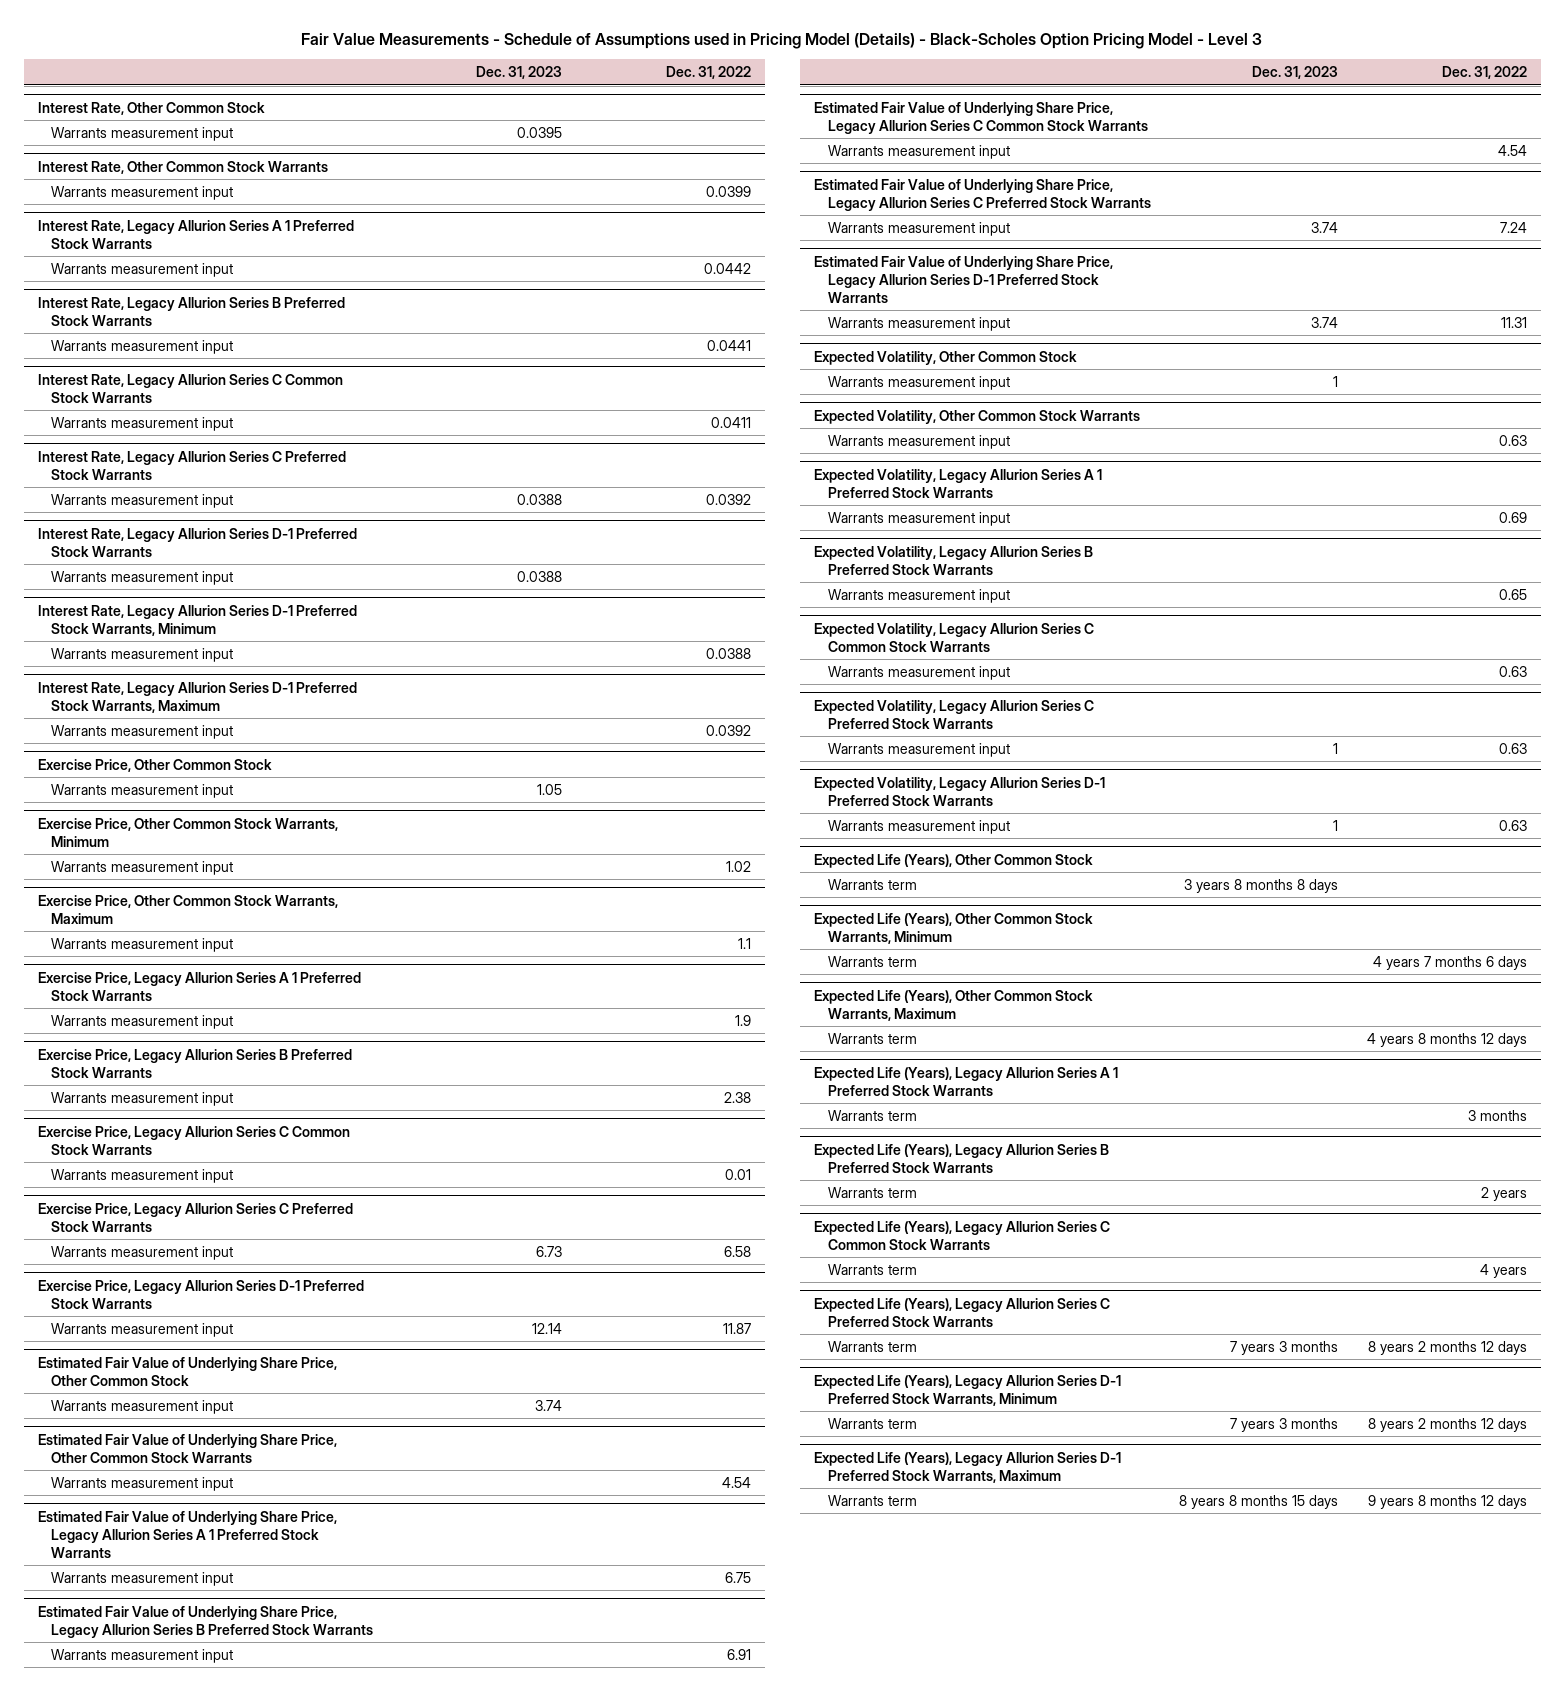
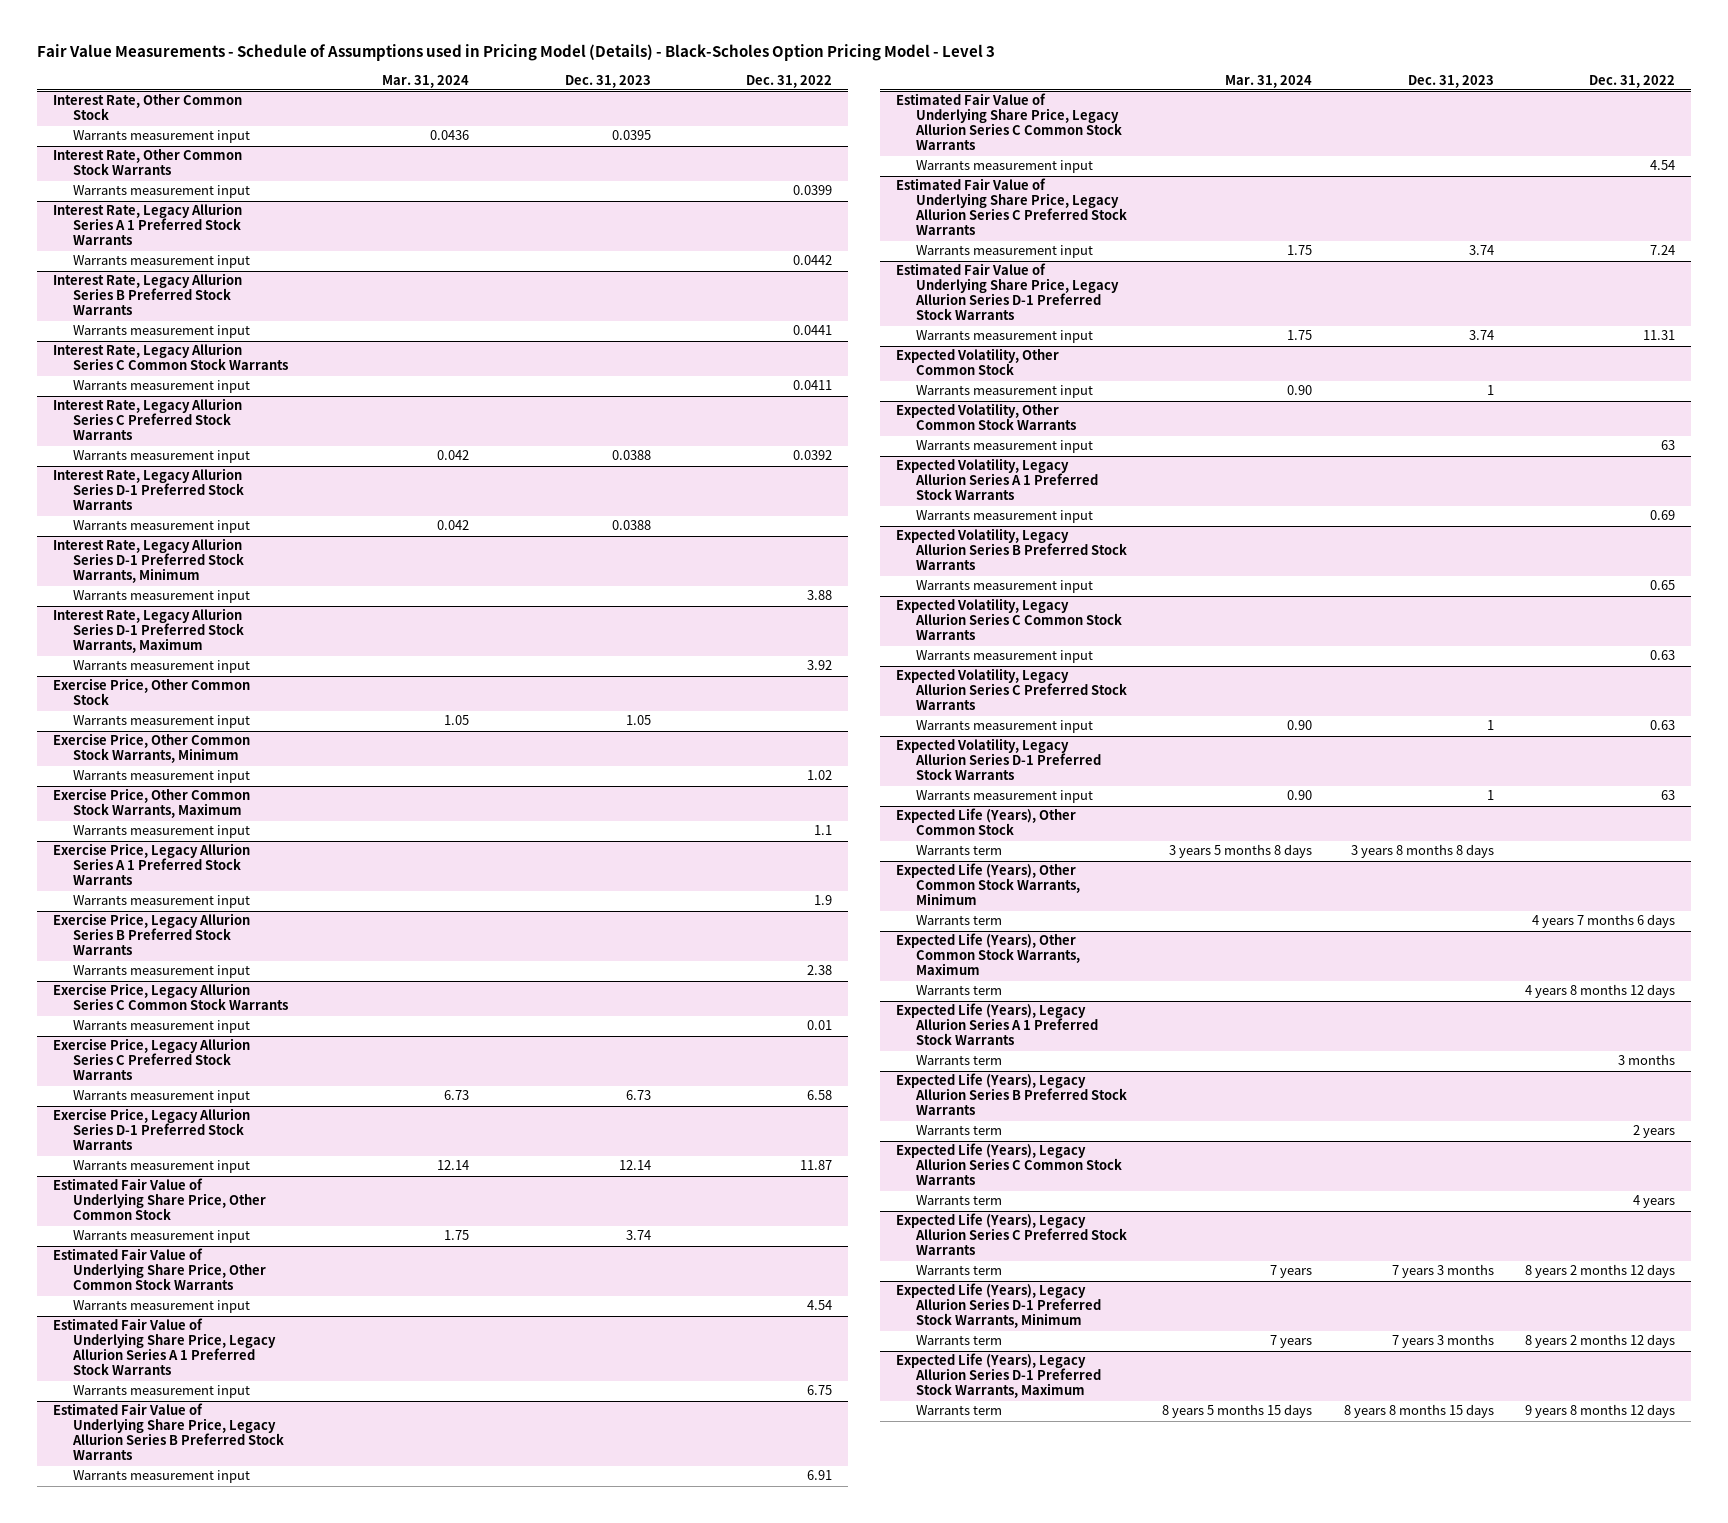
- | Dec. 31, 2023 | Dec. 31, 2022
+ | Mar. 31, 2024 | Dec. 31, 2023 | Dec. 31, 2022
@ Interest Rate, Legacy Allurion Series D-1 Preferred Stock Warrants, Minimum
- Warrants measurement input | | 0.0388
+ Warrants measurement input | | | 3.88
@ Interest Rate, Legacy Allurion Series D-1 Preferred Stock Warrants, Maximum
- Warrants measurement input | | 0.0392
+ Warrants measurement input | | | 3.92
@ Expected Volatility, Other Common Stock Warrants
- Warrants measurement input | | 0.63
+ Warrants measurement input | | | 63
@ Expected Volatility, Legacy Allurion Series D-1 Preferred Stock Warrants
- Warrants measurement input | 1 | 0.63
+ Warrants measurement input | 0.90 | 1 | 63

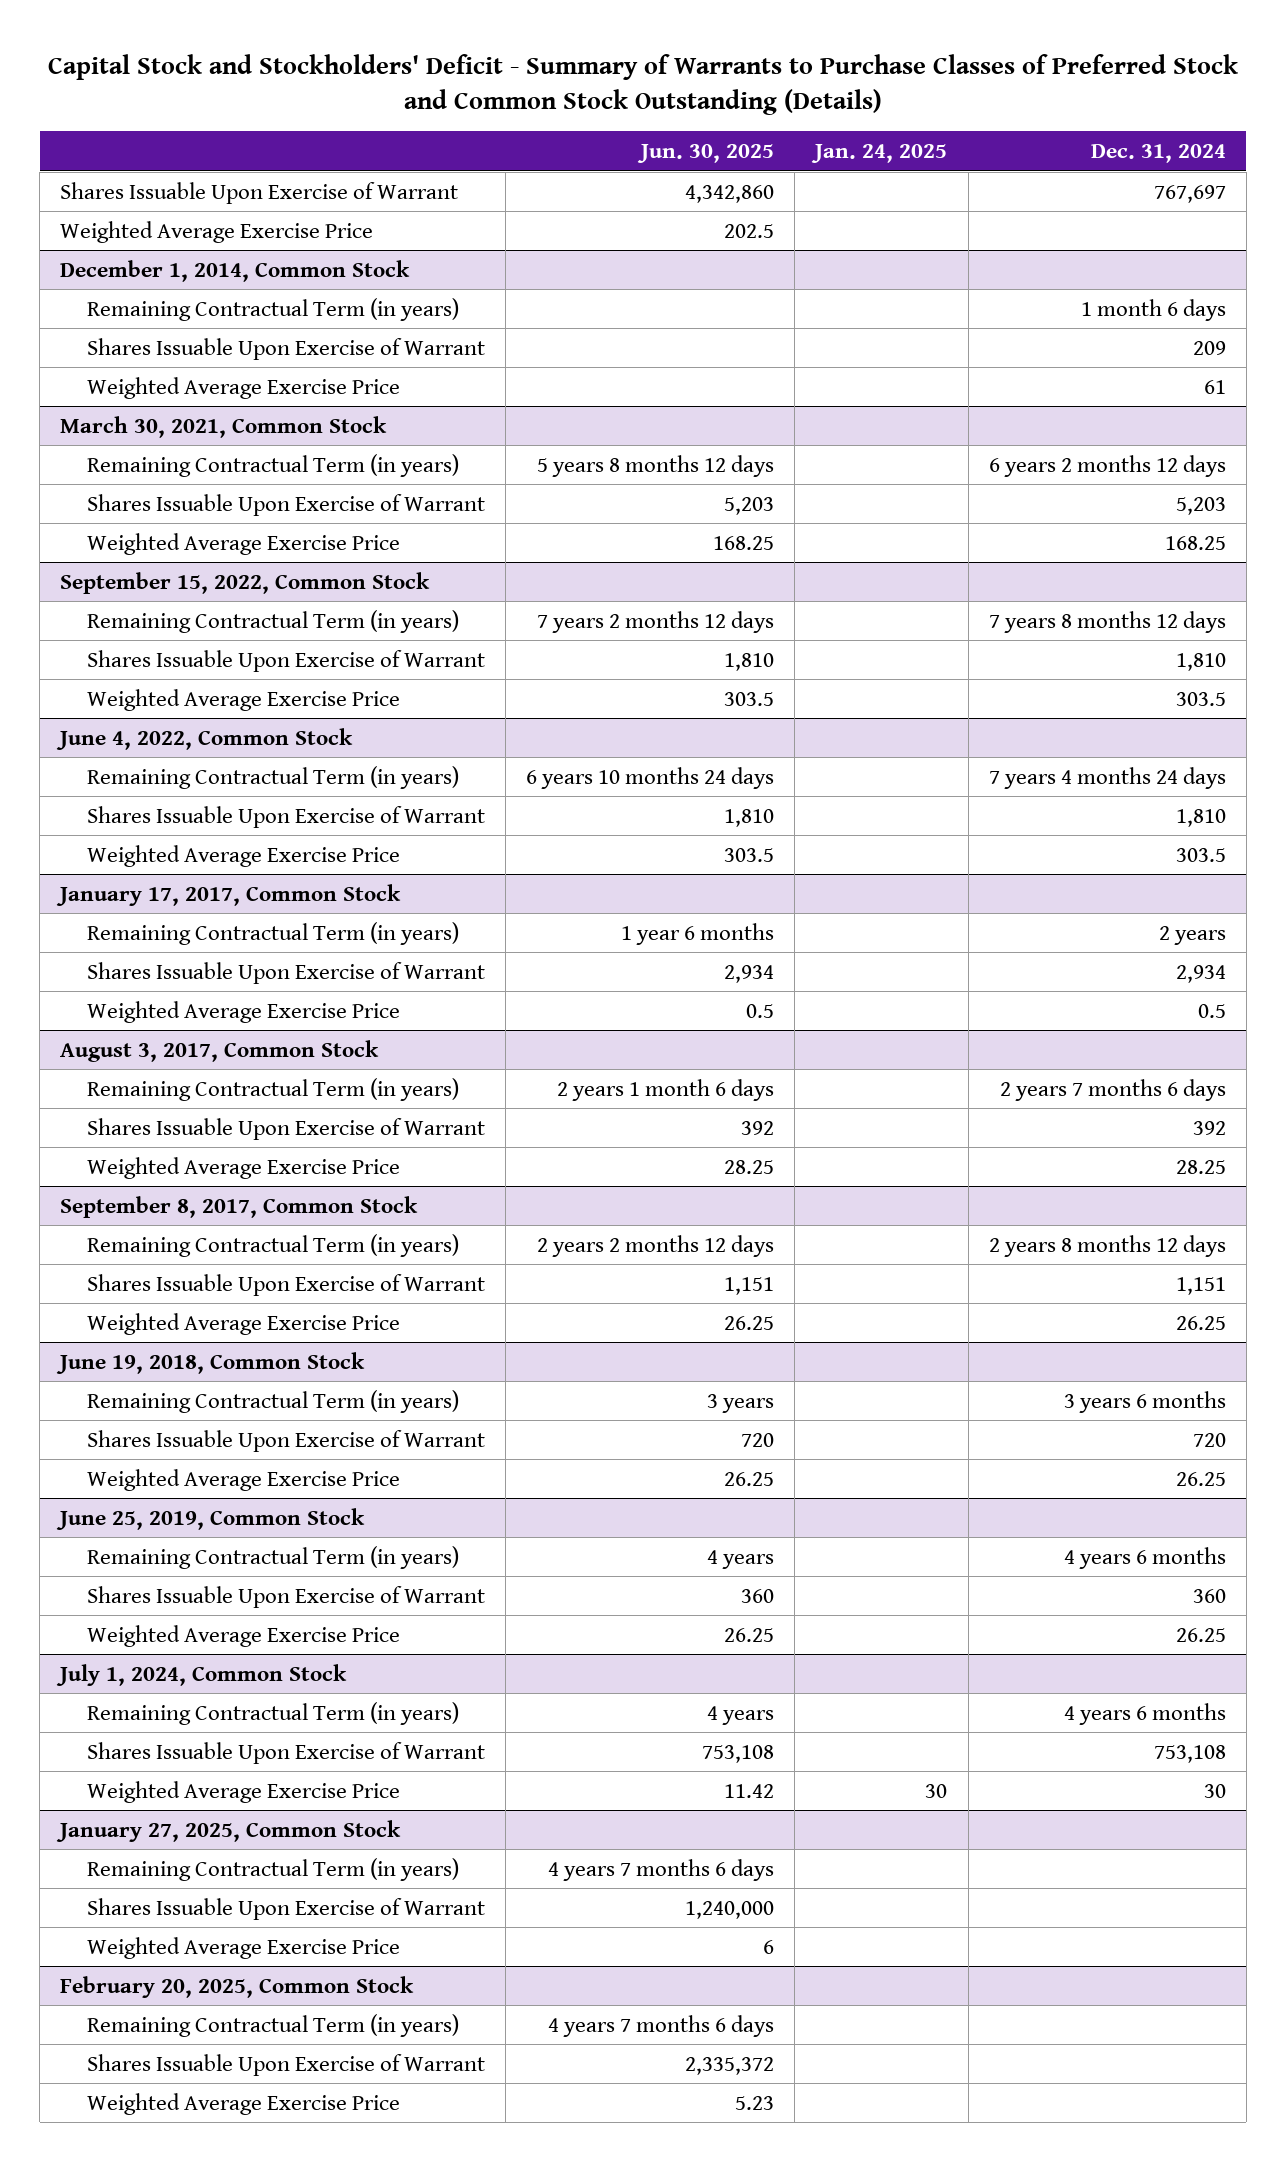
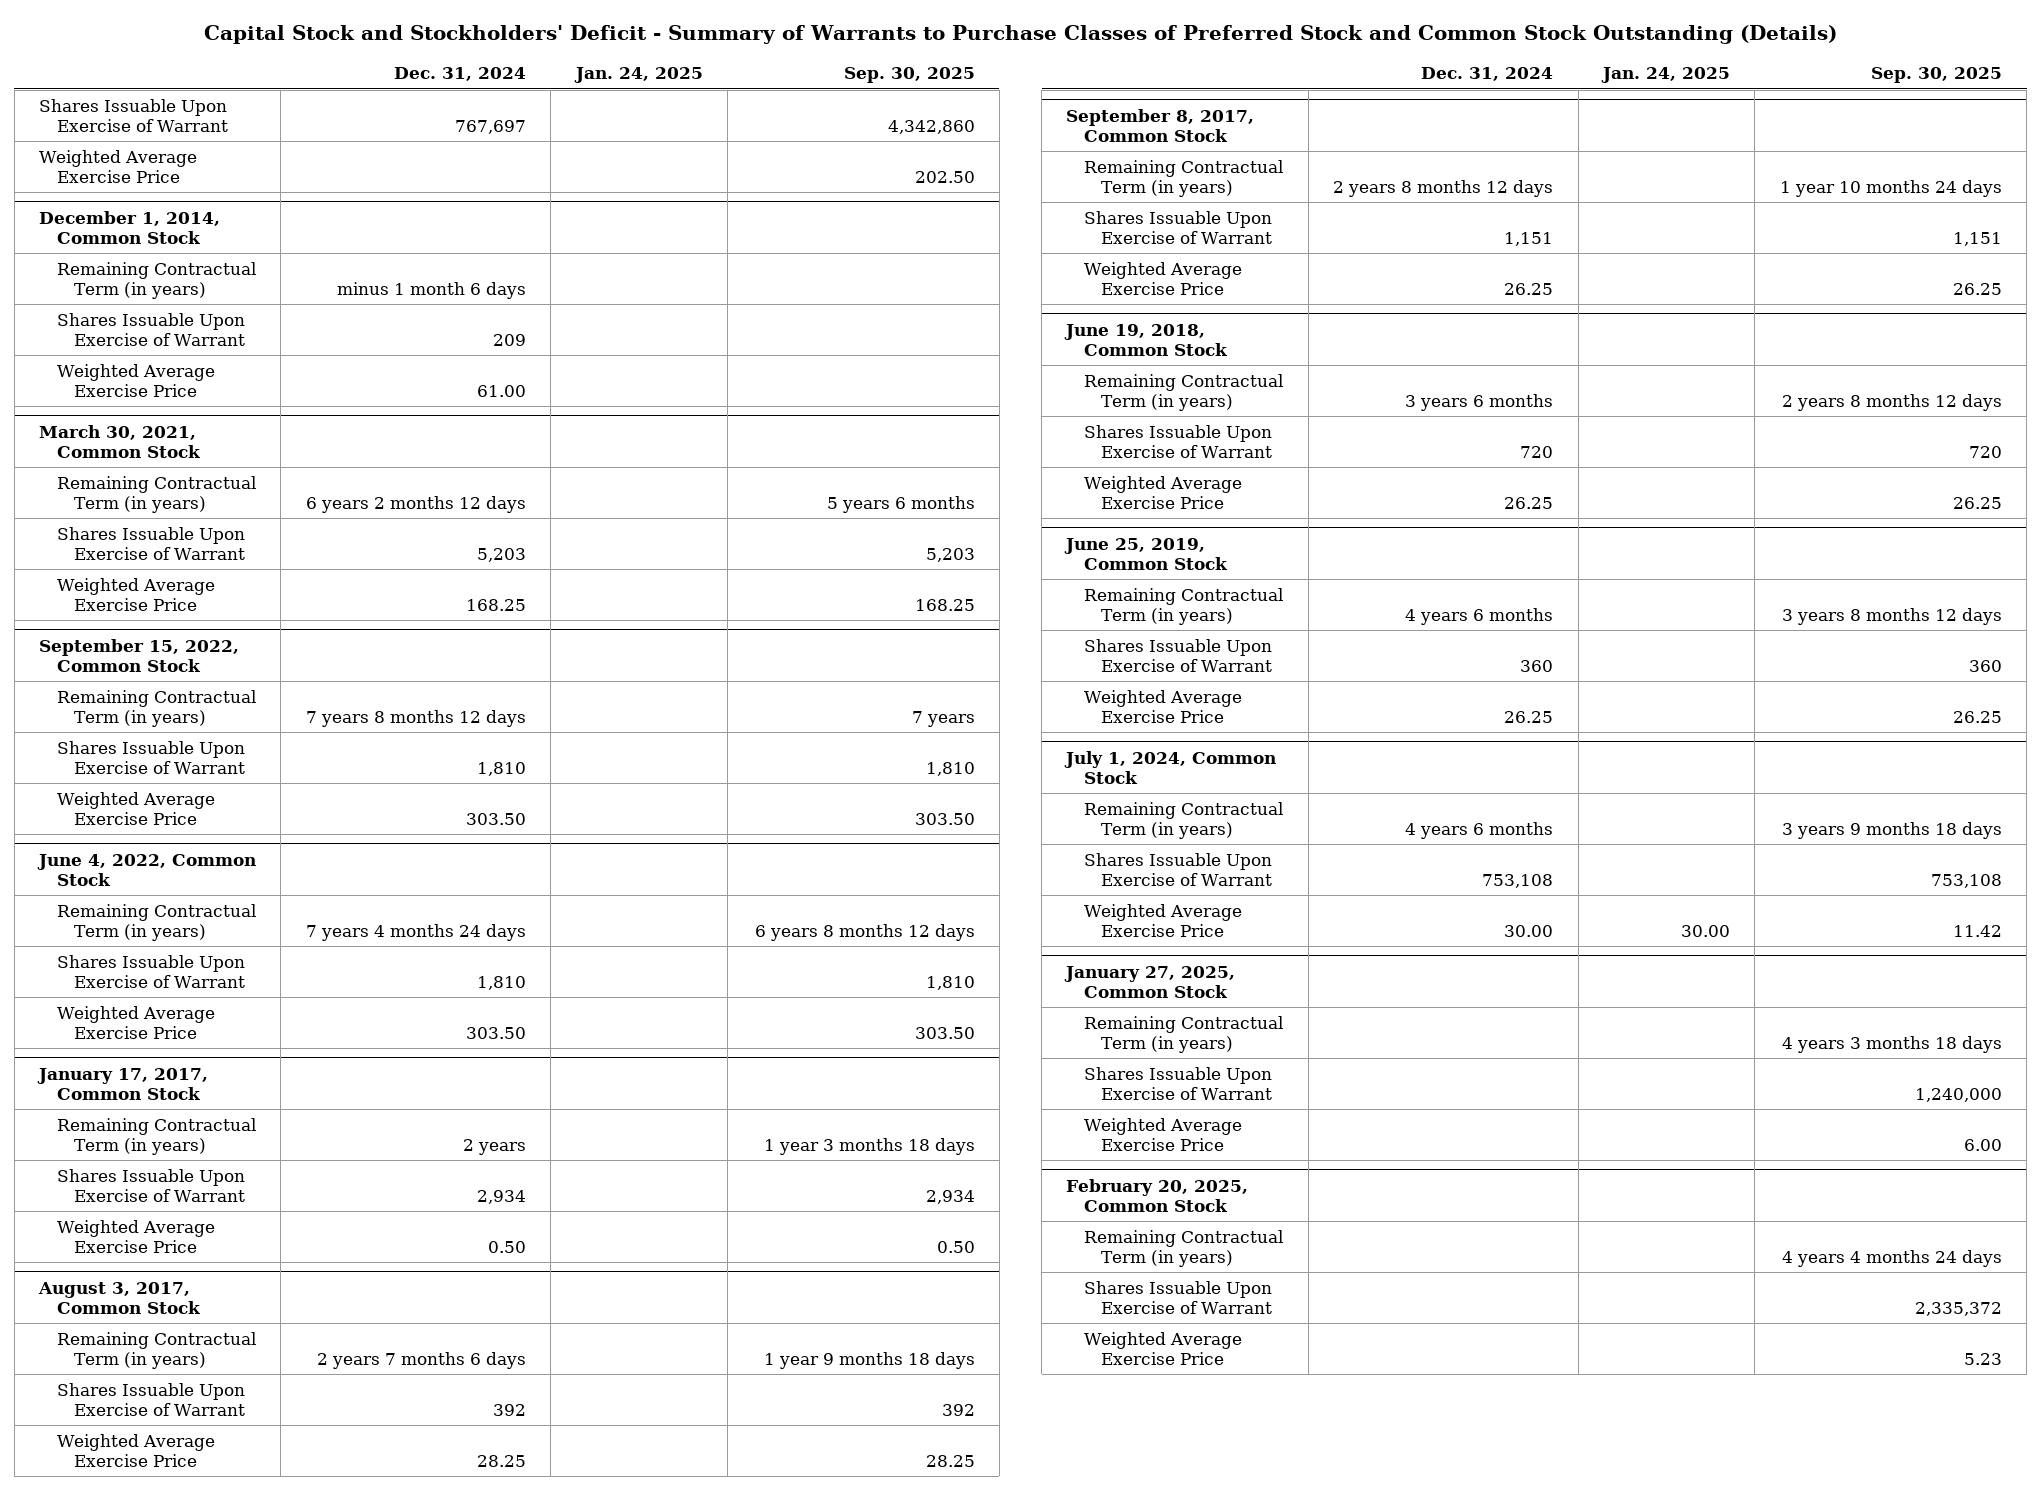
- | Jun. 30, 2025 | Jan. 24, 2025 | Dec. 31, 2024
+ | Dec. 31, 2024 | Jan. 24, 2025 | Sep. 30, 2025
@ December 1, 2014, Common Stock
- Remaining Contractual Term (in years) | | | 1 month 6 days
+ Remaining Contractual Term (in years) | minus 1 month 6 days | |
- Weighted Average Exercise Price | | | 61
+ Weighted Average Exercise Price | 61.00 | |
@ September 15, 2022, Common Stock
- Weighted Average Exercise Price | 303.5 | | 303.5
+ Weighted Average Exercise Price | 303.50 | | 303.50
@ June 4, 2022, Common Stock
- Weighted Average Exercise Price | 303.5 | | 303.5
+ Weighted Average Exercise Price | 303.50 | | 303.50
@ January 17, 2017, Common Stock
- Weighted Average Exercise Price | 0.5 | | 0.5
+ Weighted Average Exercise Price | 0.50 | | 0.50
@ July 1, 2024, Common Stock
- Weighted Average Exercise Price | 11.42 | 30 | 30
+ Weighted Average Exercise Price | 30.00 | 30.00 | 11.42

